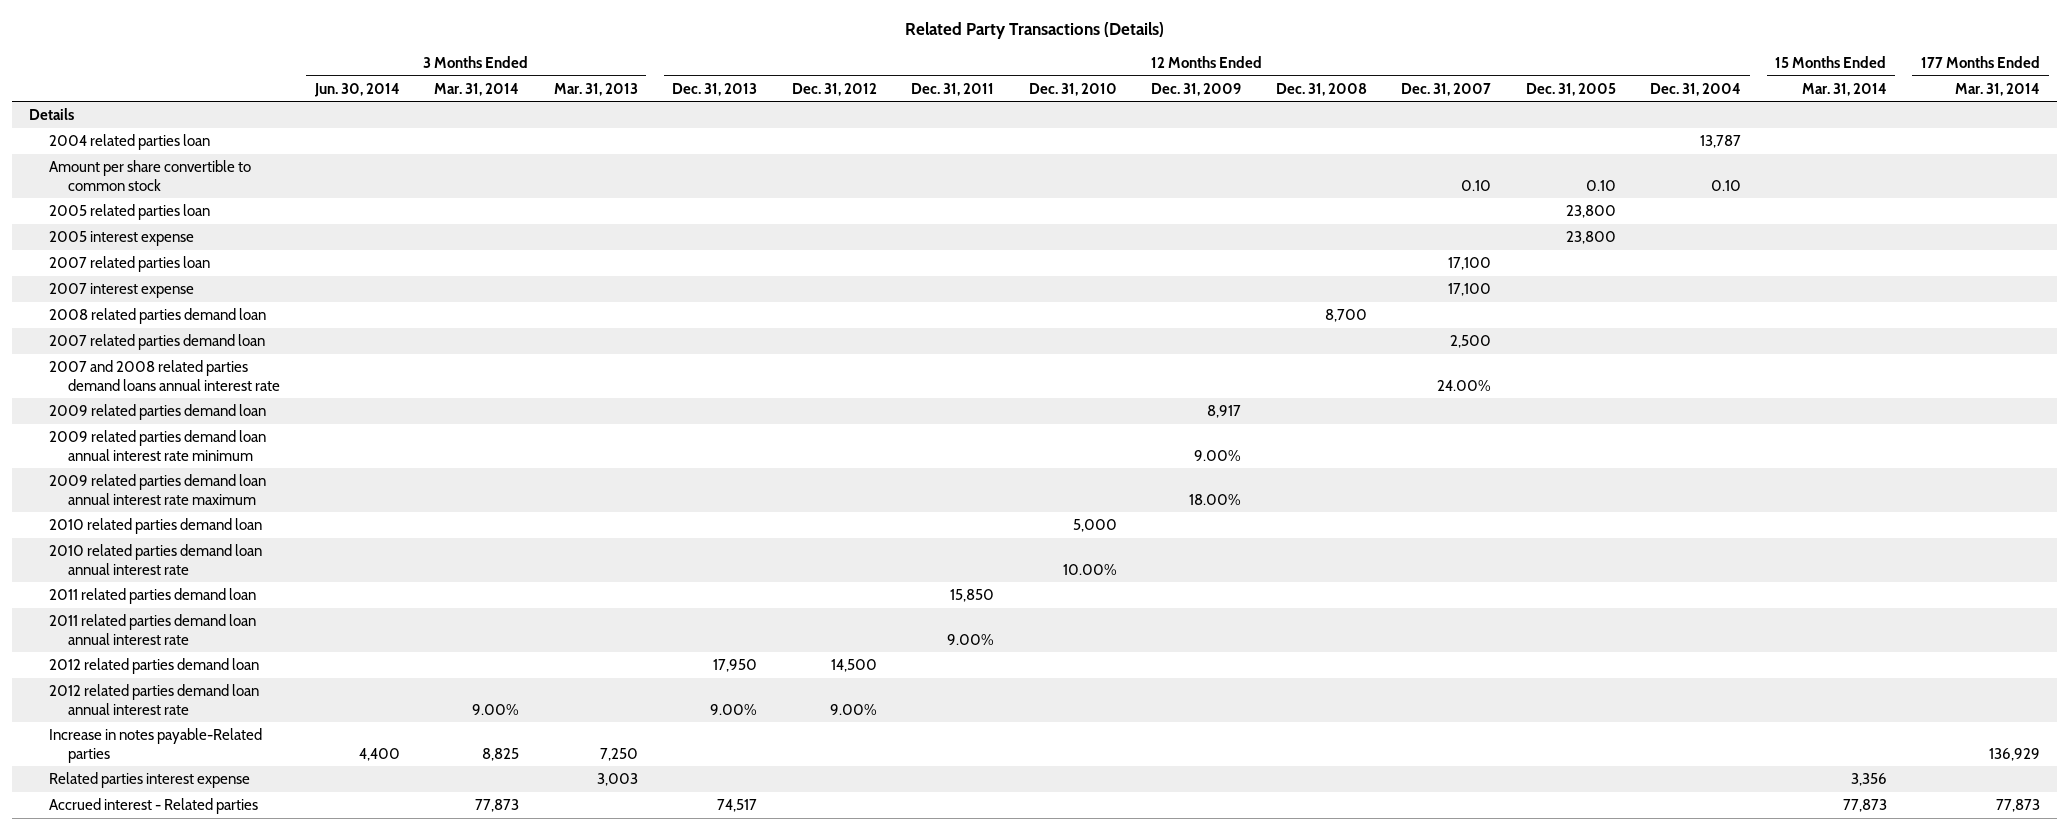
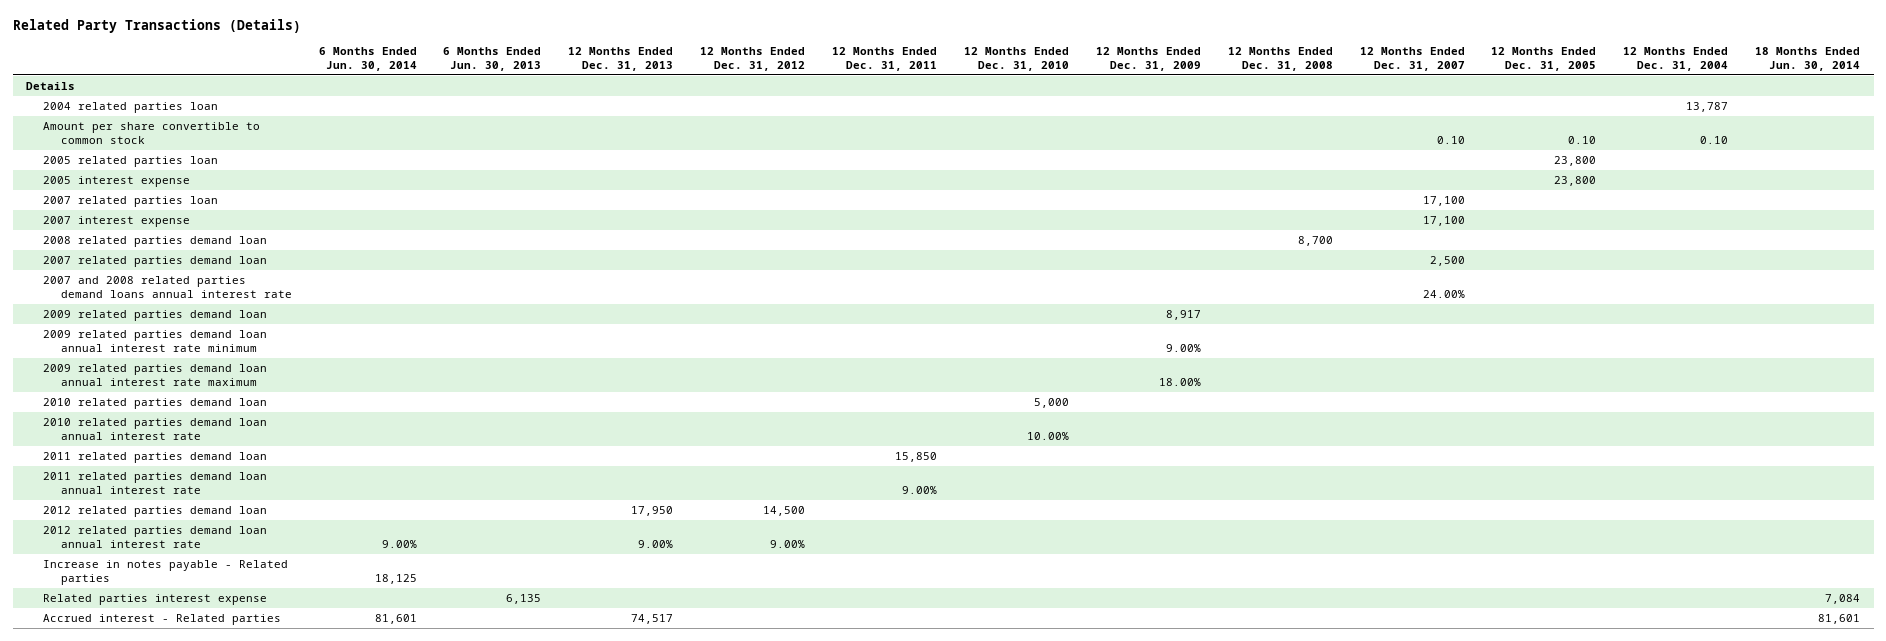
- | 3 Months Ended Jun. 30, 2014 | 3 Months Ended Mar. 31, 2014 | 3 Months Ended Mar. 31, 2013 | 12 Months Ended Dec. 31, 2013 | 12 Months Ended Dec. 31, 2012 | 12 Months Ended Dec. 31, 2011 | 12 Months Ended Dec. 31, 2010 | 12 Months Ended Dec. 31, 2009 | 12 Months Ended Dec. 31, 2008 | 12 Months Ended Dec. 31, 2007 | 12 Months Ended Dec. 31, 2005 | 12 Months Ended Dec. 31, 2004 | 15 Months Ended Mar. 31, 2014 | 177 Months Ended Mar. 31, 2014
+ | 6 Months Ended Jun. 30, 2014 | 6 Months Ended Jun. 30, 2013 | 12 Months Ended Dec. 31, 2013 | 12 Months Ended Dec. 31, 2012 | 12 Months Ended Dec. 31, 2011 | 12 Months Ended Dec. 31, 2010 | 12 Months Ended Dec. 31, 2009 | 12 Months Ended Dec. 31, 2008 | 12 Months Ended Dec. 31, 2007 | 12 Months Ended Dec. 31, 2005 | 12 Months Ended Dec. 31, 2004 | 18 Months Ended Jun. 30, 2014
- Increase in notes payable-Related parties | 4,400 | 8,825 | 7,250 | | | | | | | | | | | 136,929
+ Increase in notes payable - Related parties | 18,125 | | | | | | | | | | |

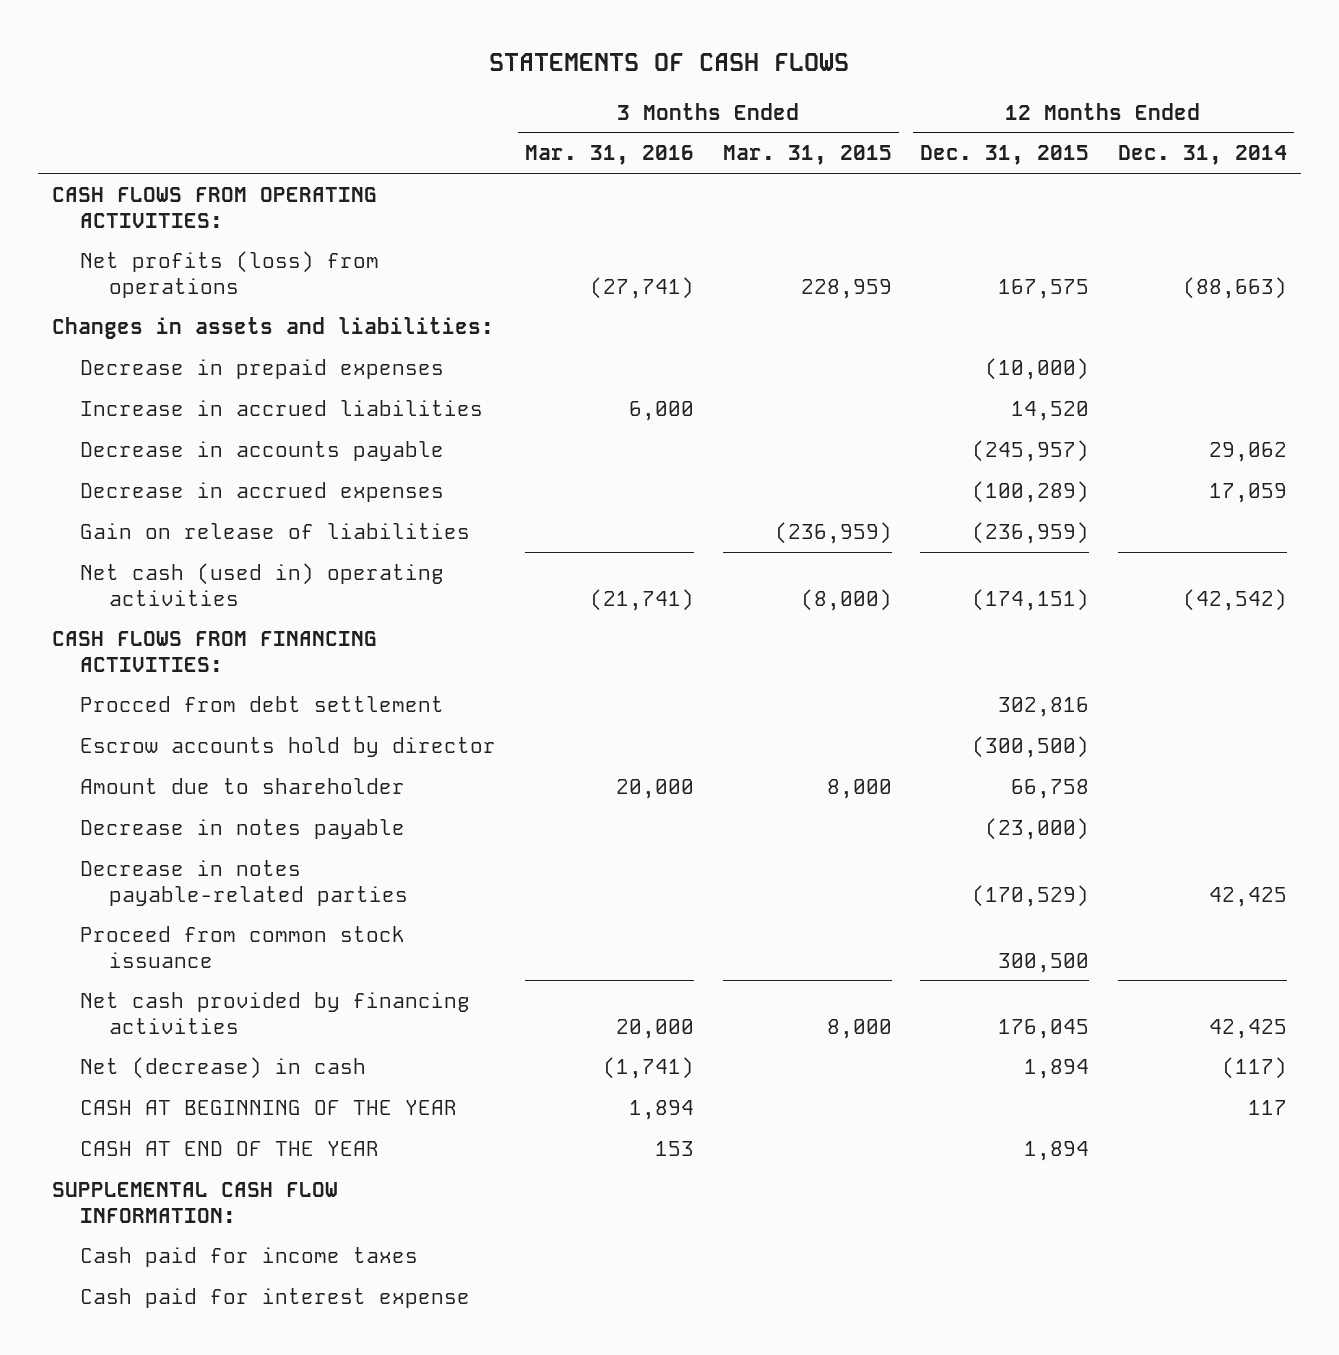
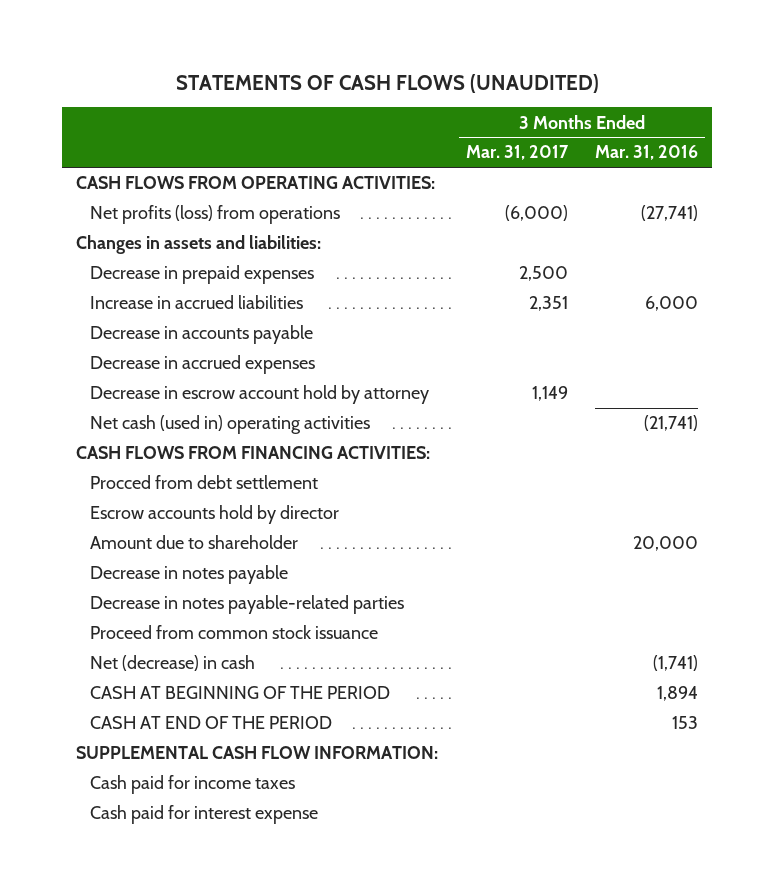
- STATEMENTS OF CASH FLOWS
+ STATEMENTS OF CASH FLOWS (UNAUDITED)
- | 3 Months Ended Mar. 31, 2016 | 3 Months Ended Mar. 31, 2015 | 12 Months Ended Dec. 31, 2015 | 12 Months Ended Dec. 31, 2014
+ | 3 Months Ended Mar. 31, 2017 | 3 Months Ended Mar. 31, 2016
- Gain on release of liabilities | | (236,959) | (236,959) |
+ Decrease in escrow account hold by attorney | 1,149 |
- Net cash provided by financing activities | 20,000 | 8,000 | 176,045 | 42,425
- CASH AT BEGINNING OF THE YEAR | 1,894 | | | 117
- CASH AT END OF THE YEAR | 153 | | 1,894 |
+ CASH AT BEGINNING OF THE PERIOD | | 1,894
+ CASH AT END OF THE PERIOD | | 153

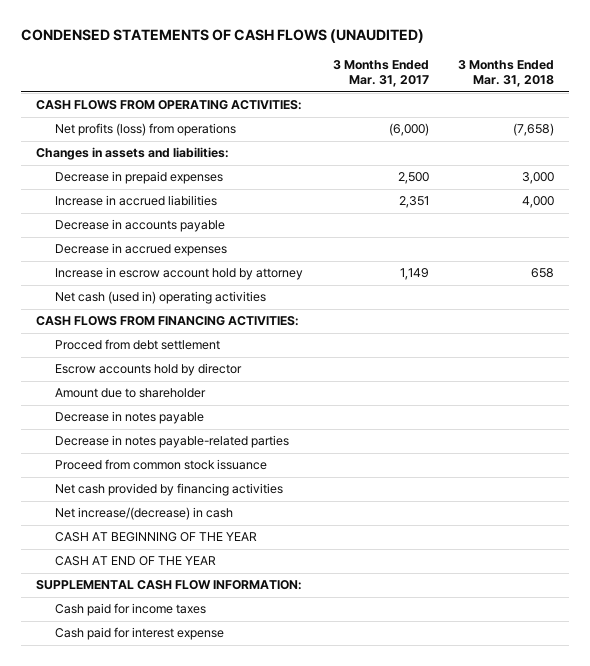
- STATEMENTS OF CASH FLOWS (UNAUDITED)
+ CONDENSED STATEMENTS OF CASH FLOWS (UNAUDITED)
- | 3 Months Ended Mar. 31, 2017 | 3 Months Ended Mar. 31, 2016
+ | 3 Months Ended Mar. 31, 2017 | 3 Months Ended Mar. 31, 2018
- Decrease in escrow account hold by attorney | 1,149 |
+ Increase in escrow account hold by attorney | 1,149 | 658
- Net (decrease) in cash | | (1,741)
- CASH AT BEGINNING OF THE PERIOD | | 1,894
- CASH AT END OF THE PERIOD | | 153
+ Net cash provided by financing activities
+ Net increase/(decrease) in cash
+ CASH AT BEGINNING OF THE YEAR
+ CASH AT END OF THE YEAR

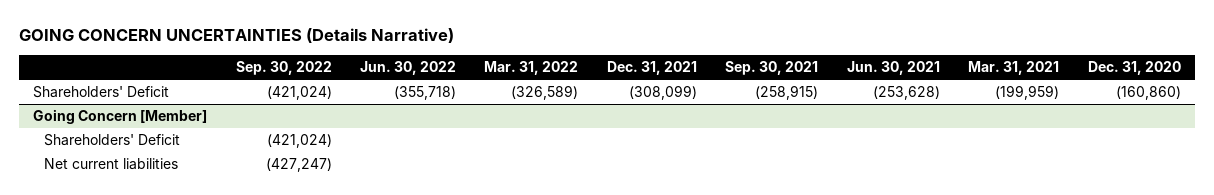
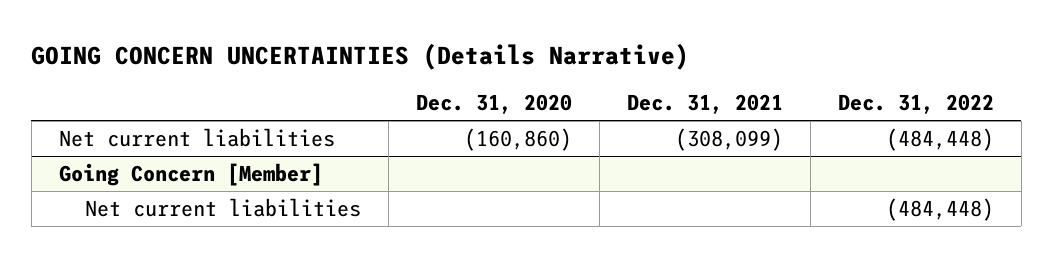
- | Sep. 30, 2022 | Jun. 30, 2022 | Mar. 31, 2022 | Dec. 31, 2021 | Sep. 30, 2021 | Jun. 30, 2021 | Mar. 31, 2021 | Dec. 31, 2020
+ | Dec. 31, 2020 | Dec. 31, 2021 | Dec. 31, 2022
- Shareholders' Deficit | (421,024) | (355,718) | (326,589) | (308,099) | (258,915) | (253,628) | (199,959) | (160,860)
+ Net current liabilities | (160,860) | (308,099) | (484,448)
@ Going Concern [Member]
- Shareholders' Deficit | (421,024) | | | | | | |

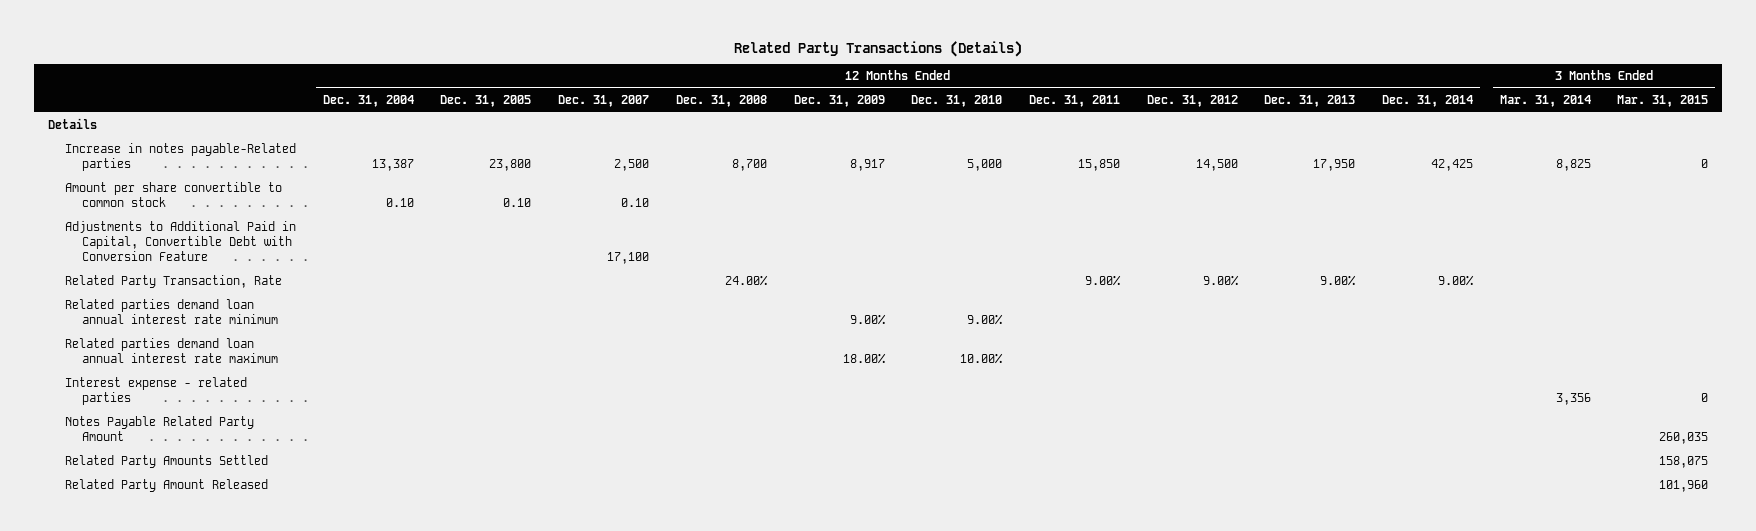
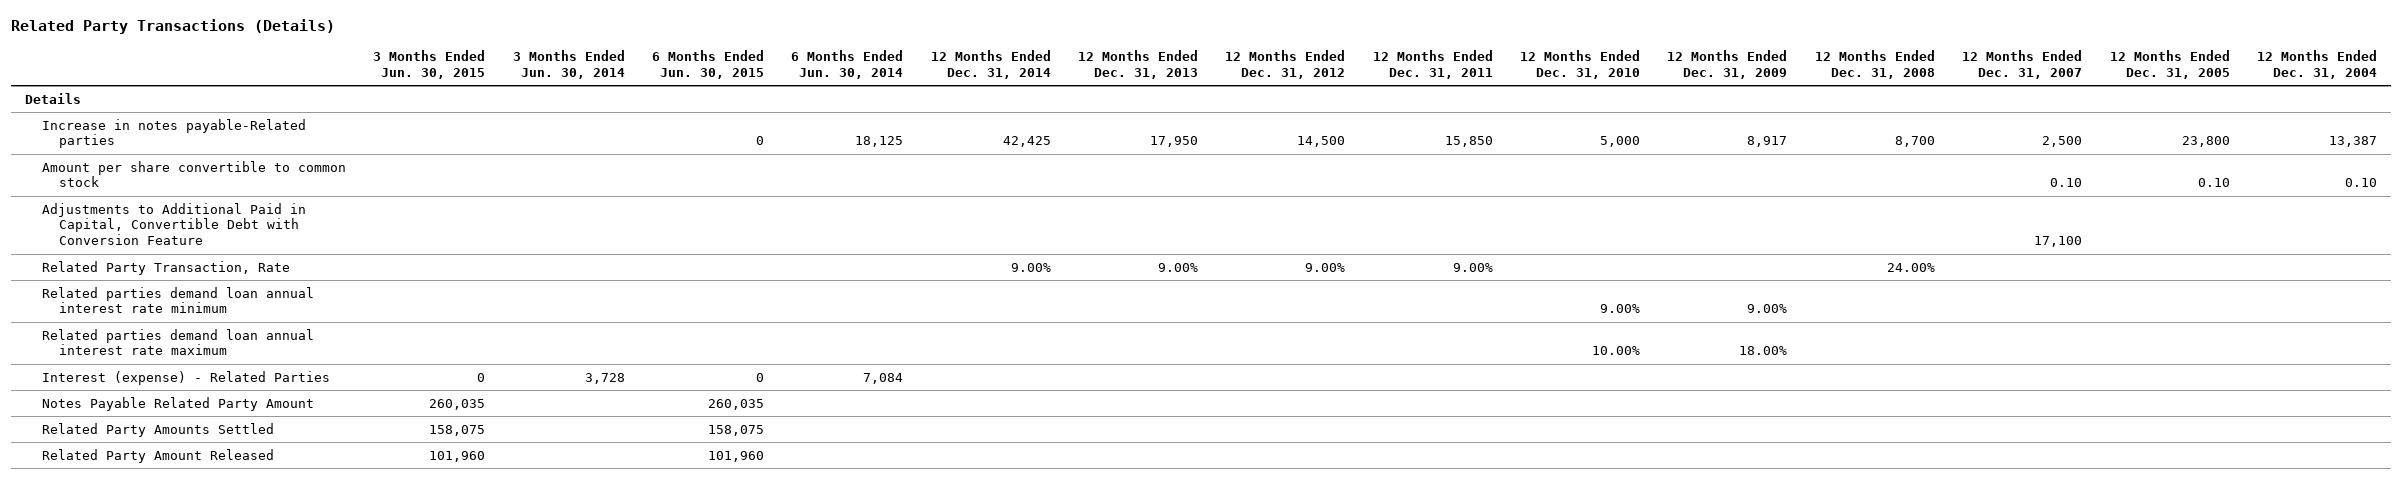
- | 12 Months Ended Dec. 31, 2004 | 12 Months Ended Dec. 31, 2005 | 12 Months Ended Dec. 31, 2007 | 12 Months Ended Dec. 31, 2008 | 12 Months Ended Dec. 31, 2009 | 12 Months Ended Dec. 31, 2010 | 12 Months Ended Dec. 31, 2011 | 12 Months Ended Dec. 31, 2012 | 12 Months Ended Dec. 31, 2013 | 12 Months Ended Dec. 31, 2014 | 3 Months Ended Mar. 31, 2014 | 3 Months Ended Mar. 31, 2015
+ | 3 Months Ended Jun. 30, 2015 | 3 Months Ended Jun. 30, 2014 | 6 Months Ended Jun. 30, 2015 | 6 Months Ended Jun. 30, 2014 | 12 Months Ended Dec. 31, 2014 | 12 Months Ended Dec. 31, 2013 | 12 Months Ended Dec. 31, 2012 | 12 Months Ended Dec. 31, 2011 | 12 Months Ended Dec. 31, 2010 | 12 Months Ended Dec. 31, 2009 | 12 Months Ended Dec. 31, 2008 | 12 Months Ended Dec. 31, 2007 | 12 Months Ended Dec. 31, 2005 | 12 Months Ended Dec. 31, 2004
- Interest expense - related parties | | | | | | | | | | | 3,356 | 0
+ Interest (expense) - Related Parties | 0 | 3,728 | 0 | 7,084 | | | | | | | | | |

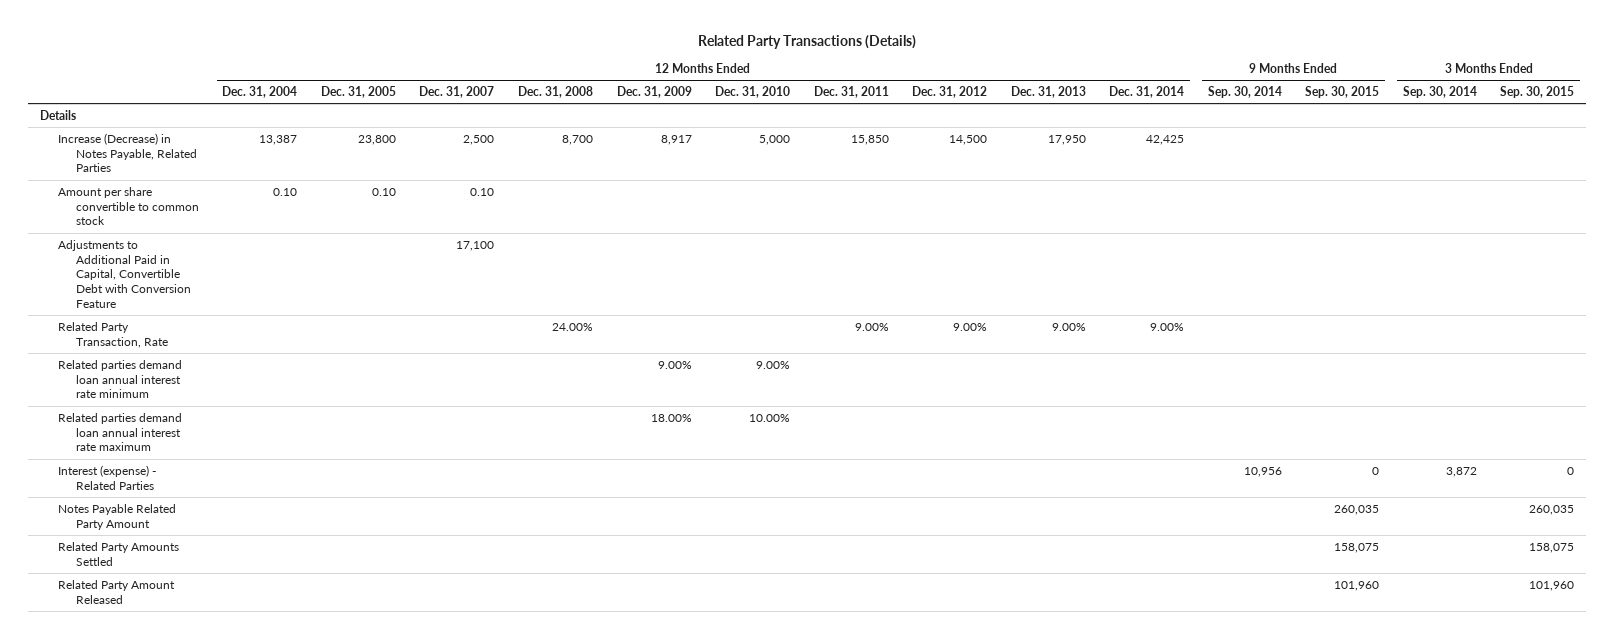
- | 3 Months Ended Jun. 30, 2015 | 3 Months Ended Jun. 30, 2014 | 6 Months Ended Jun. 30, 2015 | 6 Months Ended Jun. 30, 2014 | 12 Months Ended Dec. 31, 2014 | 12 Months Ended Dec. 31, 2013 | 12 Months Ended Dec. 31, 2012 | 12 Months Ended Dec. 31, 2011 | 12 Months Ended Dec. 31, 2010 | 12 Months Ended Dec. 31, 2009 | 12 Months Ended Dec. 31, 2008 | 12 Months Ended Dec. 31, 2007 | 12 Months Ended Dec. 31, 2005 | 12 Months Ended Dec. 31, 2004
+ | 12 Months Ended Dec. 31, 2004 | 12 Months Ended Dec. 31, 2005 | 12 Months Ended Dec. 31, 2007 | 12 Months Ended Dec. 31, 2008 | 12 Months Ended Dec. 31, 2009 | 12 Months Ended Dec. 31, 2010 | 12 Months Ended Dec. 31, 2011 | 12 Months Ended Dec. 31, 2012 | 12 Months Ended Dec. 31, 2013 | 12 Months Ended Dec. 31, 2014 | 9 Months Ended Sep. 30, 2014 | 9 Months Ended Sep. 30, 2015 | 3 Months Ended Sep. 30, 2014 | 3 Months Ended Sep. 30, 2015
- Increase in notes payable-Related parties | | | 0 | 18,125 | 42,425 | 17,950 | 14,500 | 15,850 | 5,000 | 8,917 | 8,700 | 2,500 | 23,800 | 13,387
+ Increase (Decrease) in Notes Payable, Related Parties | 13,387 | 23,800 | 2,500 | 8,700 | 8,917 | 5,000 | 15,850 | 14,500 | 17,950 | 42,425 | | | |

